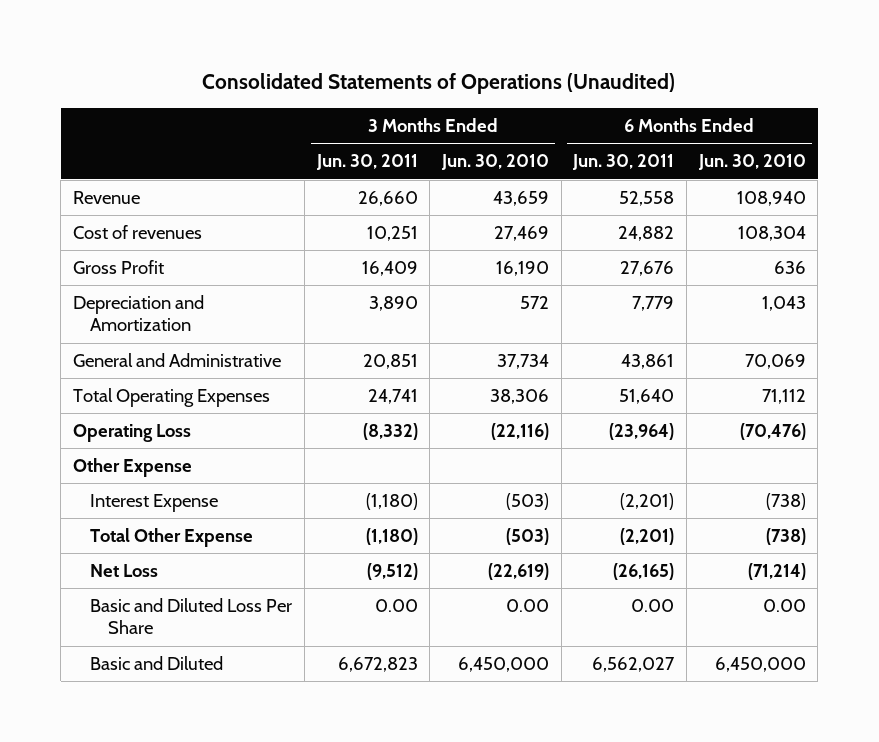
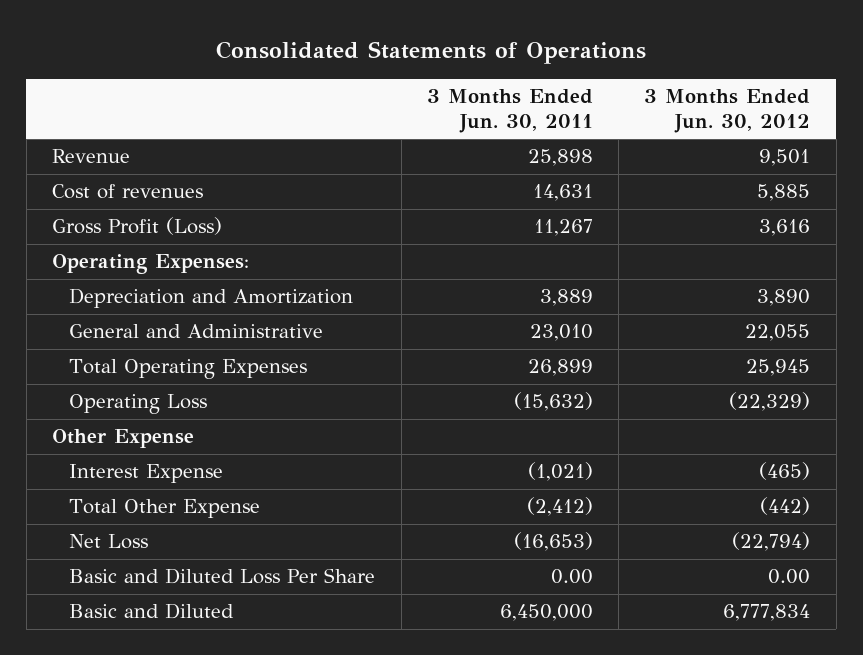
- Consolidated Statements of Operations (Unaudited)
+ Consolidated Statements of Operations
- | 3 Months Ended Jun. 30, 2011 | 3 Months Ended Jun. 30, 2010 | 6 Months Ended Jun. 30, 2011 | 6 Months Ended Jun. 30, 2010
+ | 3 Months Ended Jun. 30, 2011 | 3 Months Ended Jun. 30, 2012
- Revenue | 26,660 | 43,659 | 52,558 | 108,940
- Cost of revenues | 10,251 | 27,469 | 24,882 | 108,304
- Gross Profit | 16,409 | 16,190 | 27,676 | 636
- Depreciation and Amortization | 3,890 | 572 | 7,779 | 1,043
- General and Administrative | 20,851 | 37,734 | 43,861 | 70,069
- Total Operating Expenses | 24,741 | 38,306 | 51,640 | 71,112
- Operating Loss | (8,332) | (22,116) | (23,964) | (70,476)
+ Revenue | 25,898 | 9,501
+ Cost of revenues | 14,631 | 5,885
+ Gross Profit (Loss) | 11,267 | 3,616
+ Operating Expenses:
+ Depreciation and Amortization | 3,889 | 3,890
+ General and Administrative | 23,010 | 22,055
+ Total Operating Expenses | 26,899 | 25,945
+ Operating Loss | (15,632) | (22,329)
- Interest Expense | (1,180) | (503) | (2,201) | (738)
- Total Other Expense | (1,180) | (503) | (2,201) | (738)
- Net Loss | (9,512) | (22,619) | (26,165) | (71,214)
+ Interest Expense | (1,021) | (465)
+ Total Other Expense | (2,412) | (442)
+ Net Loss | (16,653) | (22,794)
- Basic and Diluted | 6,672,823 | 6,450,000 | 6,562,027 | 6,450,000
+ Basic and Diluted | 6,450,000 | 6,777,834

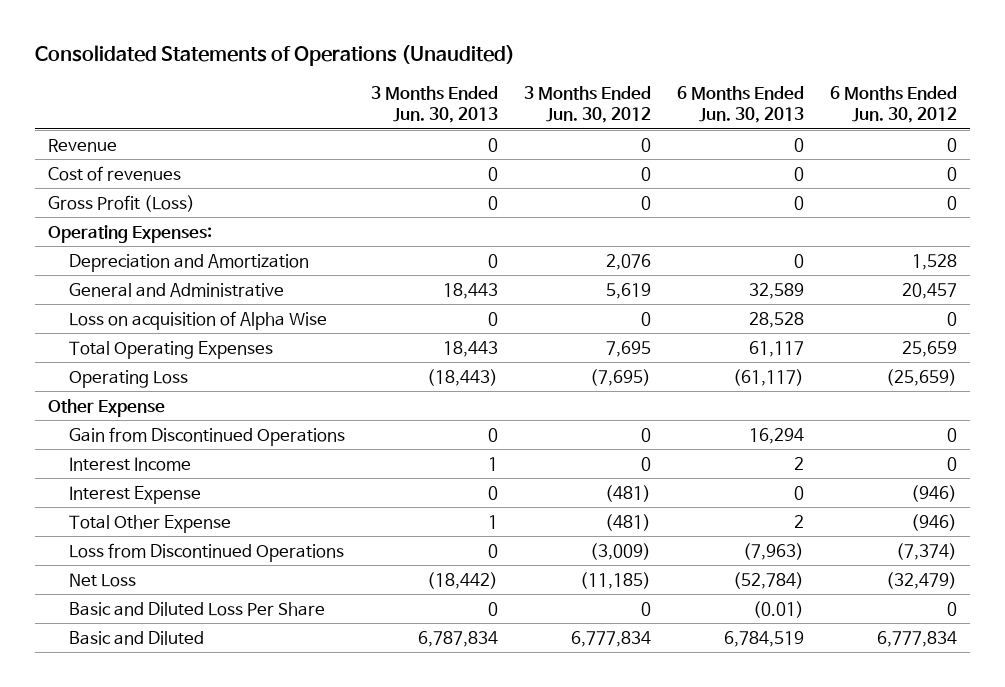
- Consolidated Statements of Operations
+ Consolidated Statements of Operations (Unaudited)
- | 3 Months Ended Jun. 30, 2011 | 3 Months Ended Jun. 30, 2012
+ | 3 Months Ended Jun. 30, 2013 | 3 Months Ended Jun. 30, 2012 | 6 Months Ended Jun. 30, 2013 | 6 Months Ended Jun. 30, 2012
- Revenue | 25,898 | 9,501
- Cost of revenues | 14,631 | 5,885
- Gross Profit (Loss) | 11,267 | 3,616
+ Revenue | 0 | 0 | 0 | 0
+ Cost of revenues | 0 | 0 | 0 | 0
+ Gross Profit (Loss) | 0 | 0 | 0 | 0
- Depreciation and Amortization | 3,889 | 3,890
- General and Administrative | 23,010 | 22,055
- Total Operating Expenses | 26,899 | 25,945
- Operating Loss | (15,632) | (22,329)
+ Depreciation and Amortization | 0 | 2,076 | 0 | 1,528
+ General and Administrative | 18,443 | 5,619 | 32,589 | 20,457
+ Loss on acquisition of Alpha Wise | 0 | 0 | 28,528 | 0
+ Total Operating Expenses | 18,443 | 7,695 | 61,117 | 25,659
+ Operating Loss | (18,443) | (7,695) | (61,117) | (25,659)
- Interest Expense | (1,021) | (465)
- Total Other Expense | (2,412) | (442)
- Net Loss | (16,653) | (22,794)
- Basic and Diluted Loss Per Share | 0.00 | 0.00
+ Gain from Discontinued Operations | 0 | 0 | 16,294 | 0
+ Interest Income | 1 | 0 | 2 | 0
+ Interest Expense | 0 | (481) | 0 | (946)
+ Total Other Expense | 1 | (481) | 2 | (946)
+ Loss from Discontinued Operations | 0 | (3,009) | (7,963) | (7,374)
+ Net Loss | (18,442) | (11,185) | (52,784) | (32,479)
+ Basic and Diluted Loss Per Share | 0 | 0 | (0.01) | 0

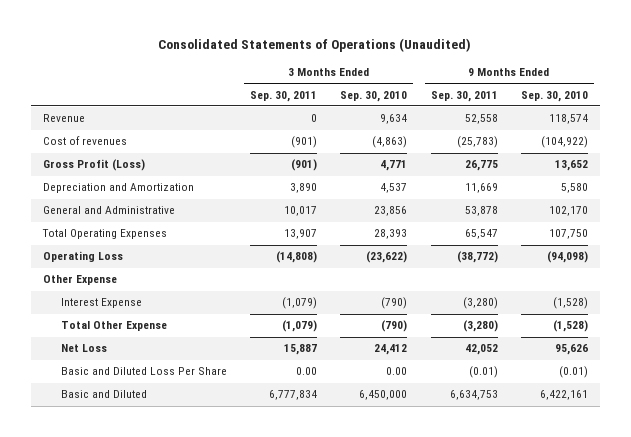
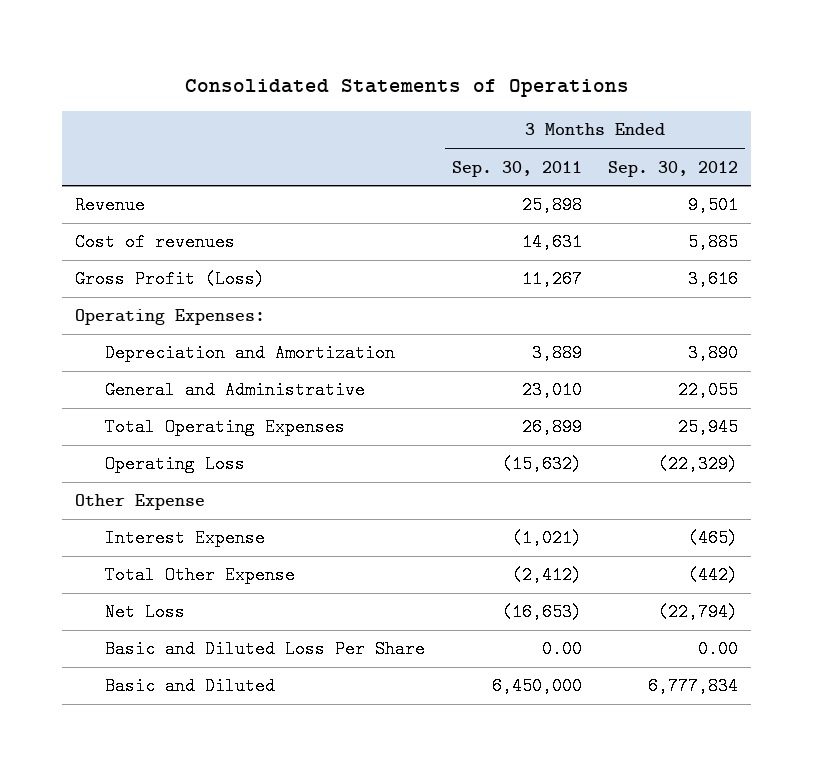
- Consolidated Statements of Operations (Unaudited)
+ Consolidated Statements of Operations
- | 3 Months Ended Sep. 30, 2011 | 3 Months Ended Sep. 30, 2010 | 9 Months Ended Sep. 30, 2011 | 9 Months Ended Sep. 30, 2010
+ | 3 Months Ended Sep. 30, 2011 | 3 Months Ended Sep. 30, 2012
- Revenue | 0 | 9,634 | 52,558 | 118,574
- Cost of revenues | (901) | (4,863) | (25,783) | (104,922)
- Gross Profit (Loss) | (901) | 4,771 | 26,775 | 13,652
- Depreciation and Amortization | 3,890 | 4,537 | 11,669 | 5,580
- General and Administrative | 10,017 | 23,856 | 53,878 | 102,170
- Total Operating Expenses | 13,907 | 28,393 | 65,547 | 107,750
- Operating Loss | (14,808) | (23,622) | (38,772) | (94,098)
+ Revenue | 25,898 | 9,501
+ Cost of revenues | 14,631 | 5,885
+ Gross Profit (Loss) | 11,267 | 3,616
+ Operating Expenses:
+ Depreciation and Amortization | 3,889 | 3,890
+ General and Administrative | 23,010 | 22,055
+ Total Operating Expenses | 26,899 | 25,945
+ Operating Loss | (15,632) | (22,329)
- Interest Expense | (1,079) | (790) | (3,280) | (1,528)
- Total Other Expense | (1,079) | (790) | (3,280) | (1,528)
- Net Loss | 15,887 | 24,412 | 42,052 | 95,626
+ Interest Expense | (1,021) | (465)
+ Total Other Expense | (2,412) | (442)
+ Net Loss | (16,653) | (22,794)
- Basic and Diluted | 6,777,834 | 6,450,000 | 6,634,753 | 6,422,161
+ Basic and Diluted | 6,450,000 | 6,777,834

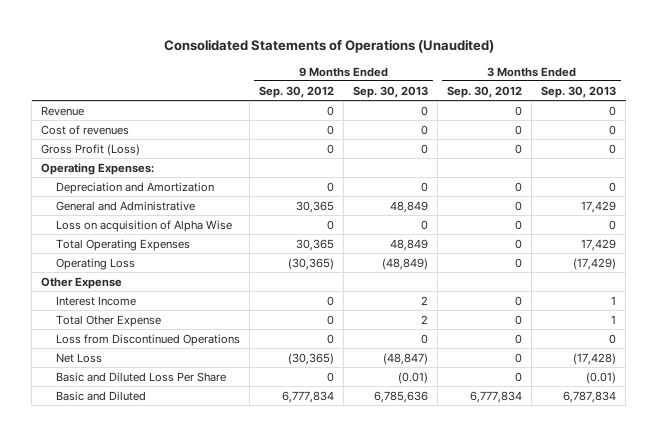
- Consolidated Statements of Operations
+ Consolidated Statements of Operations (Unaudited)
- | 3 Months Ended Sep. 30, 2011 | 3 Months Ended Sep. 30, 2012
+ | 9 Months Ended Sep. 30, 2012 | 9 Months Ended Sep. 30, 2013 | 3 Months Ended Sep. 30, 2012 | 3 Months Ended Sep. 30, 2013
- Revenue | 25,898 | 9,501
- Cost of revenues | 14,631 | 5,885
- Gross Profit (Loss) | 11,267 | 3,616
+ Revenue | 0 | 0 | 0 | 0
+ Cost of revenues | 0 | 0 | 0 | 0
+ Gross Profit (Loss) | 0 | 0 | 0 | 0
- Depreciation and Amortization | 3,889 | 3,890
- General and Administrative | 23,010 | 22,055
- Total Operating Expenses | 26,899 | 25,945
- Operating Loss | (15,632) | (22,329)
+ Depreciation and Amortization | 0 | 0 | 0 | 0
+ General and Administrative | 30,365 | 48,849 | 0 | 17,429
+ Loss on acquisition of Alpha Wise | 0 | 0 | 0 | 0
+ Total Operating Expenses | 30,365 | 48,849 | 0 | 17,429
+ Operating Loss | (30,365) | (48,849) | 0 | (17,429)
- Interest Expense | (1,021) | (465)
- Total Other Expense | (2,412) | (442)
- Net Loss | (16,653) | (22,794)
- Basic and Diluted Loss Per Share | 0.00 | 0.00
+ Interest Income | 0 | 2 | 0 | 1
+ Total Other Expense | 0 | 2 | 0 | 1
+ Loss from Discontinued Operations | 0 | 0 | 0 | 0
+ Net Loss | (30,365) | (48,847) | 0 | (17,428)
+ Basic and Diluted Loss Per Share | 0 | (0.01) | 0 | (0.01)

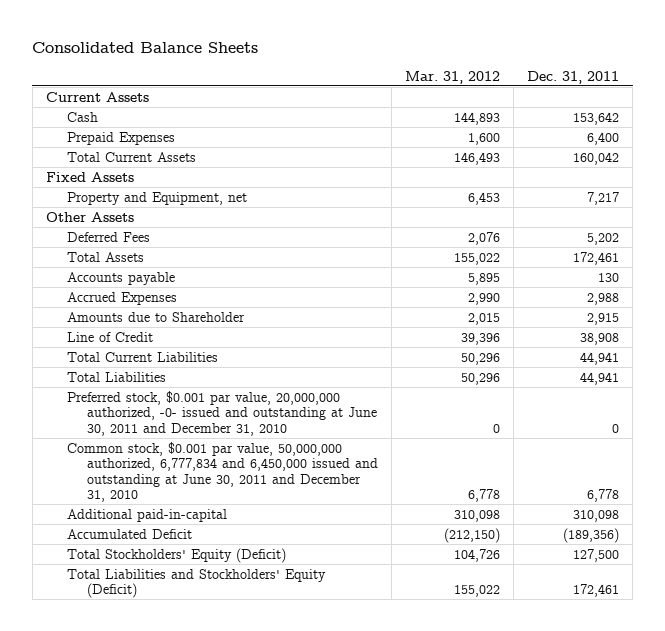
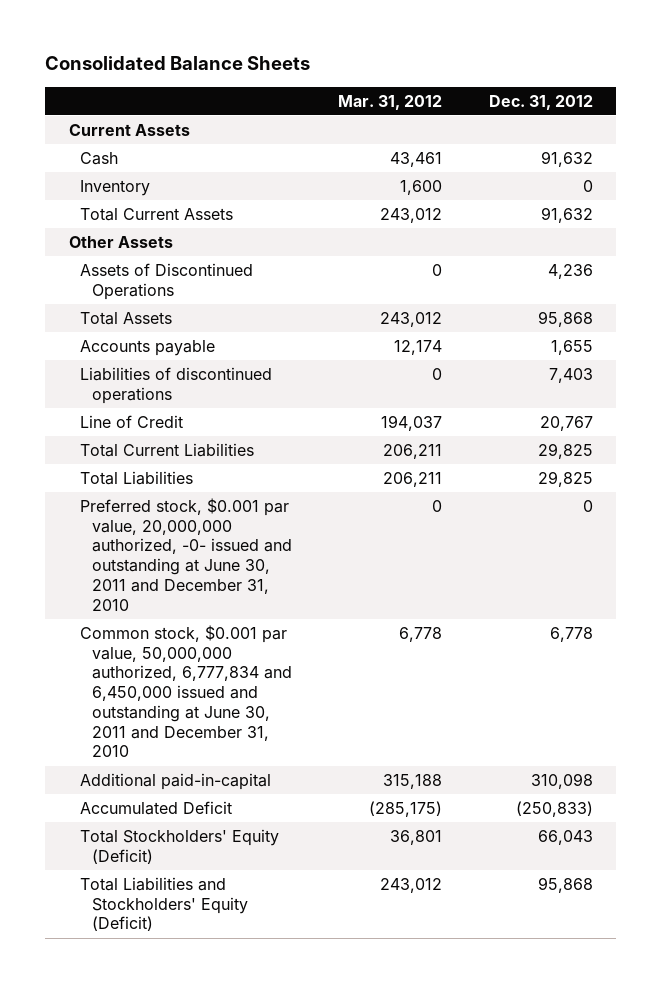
- | Mar. 31, 2012 | Dec. 31, 2011
+ | Mar. 31, 2012 | Dec. 31, 2012
- Cash | 144,893 | 153,642
- Prepaid Expenses | 1,600 | 6,400
- Total Current Assets | 146,493 | 160,042
- Fixed Assets
- Property and Equipment, net | 6,453 | 7,217
+ Cash | 43,461 | 91,632
+ Inventory | 1,600 | 0
+ Total Current Assets | 243,012 | 91,632
- Deferred Fees | 2,076 | 5,202
- Total Assets | 155,022 | 172,461
- Accounts payable | 5,895 | 130
- Accrued Expenses | 2,990 | 2,988
- Amounts due to Shareholder | 2,015 | 2,915
- Line of Credit | 39,396 | 38,908
- Total Current Liabilities | 50,296 | 44,941
- Total Liabilities | 50,296 | 44,941
+ Assets of Discontinued Operations | 0 | 4,236
+ Total Assets | 243,012 | 95,868
+ Accounts payable | 12,174 | 1,655
+ Liabilities of discontinued operations | 0 | 7,403
+ Line of Credit | 194,037 | 20,767
+ Total Current Liabilities | 206,211 | 29,825
+ Total Liabilities | 206,211 | 29,825
- Additional paid-in-capital | 310,098 | 310,098
- Accumulated Deficit | (212,150) | (189,356)
- Total Stockholders' Equity (Deficit) | 104,726 | 127,500
- Total Liabilities and Stockholders' Equity (Deficit) | 155,022 | 172,461
+ Additional paid-in-capital | 315,188 | 310,098
+ Accumulated Deficit | (285,175) | (250,833)
+ Total Stockholders' Equity (Deficit) | 36,801 | 66,043
+ Total Liabilities and Stockholders' Equity (Deficit) | 243,012 | 95,868

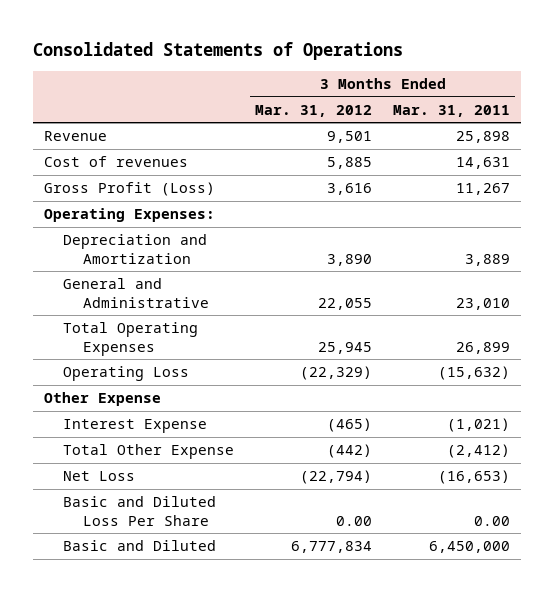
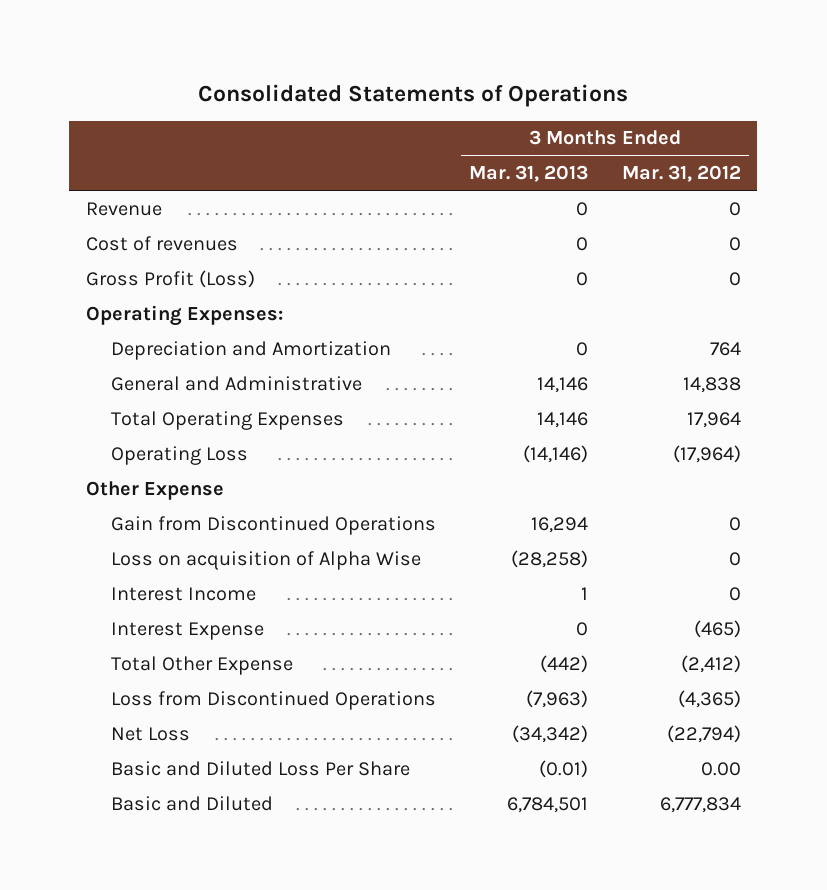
- | 3 Months Ended Mar. 31, 2012 | 3 Months Ended Mar. 31, 2011
+ | 3 Months Ended Mar. 31, 2013 | 3 Months Ended Mar. 31, 2012
- Revenue | 9,501 | 25,898
- Cost of revenues | 5,885 | 14,631
- Gross Profit (Loss) | 3,616 | 11,267
+ Revenue | 0 | 0
+ Cost of revenues | 0 | 0
+ Gross Profit (Loss) | 0 | 0
- Depreciation and Amortization | 3,890 | 3,889
- General and Administrative | 22,055 | 23,010
- Total Operating Expenses | 25,945 | 26,899
- Operating Loss | (22,329) | (15,632)
+ Depreciation and Amortization | 0 | 764
+ General and Administrative | 14,146 | 14,838
+ Total Operating Expenses | 14,146 | 17,964
+ Operating Loss | (14,146) | (17,964)
+ Gain from Discontinued Operations | 16,294 | 0
+ Loss on acquisition of Alpha Wise | (28,258) | 0
+ Interest Income | 1 | 0
- Total Other Expense | (442) | (2,412)
+ Total Other Expense | (442) | (2,412)
+ Loss from Discontinued Operations | (7,963) | (4,365)

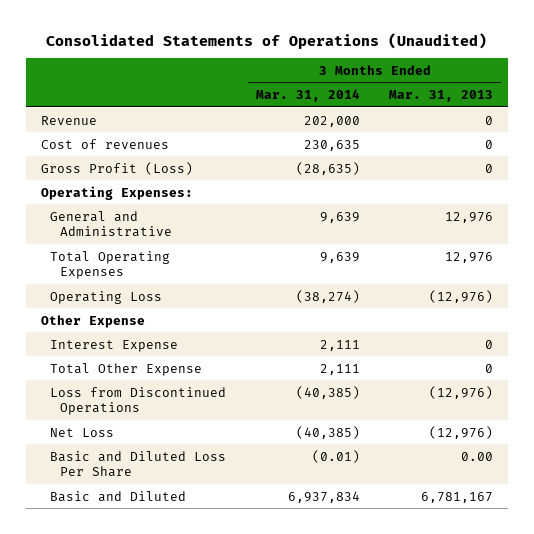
- Consolidated Statements of Operations
+ Consolidated Statements of Operations (Unaudited)
- | 3 Months Ended Mar. 31, 2013 | 3 Months Ended Mar. 31, 2012
+ | 3 Months Ended Mar. 31, 2014 | 3 Months Ended Mar. 31, 2013
- Depreciation and Amortization | 0 | 764
- General and Administrative | 14,146 | 14,838
- Total Operating Expenses | 14,146 | 17,964
- Operating Loss | (14,146) | (17,964)
+ General and Administrative | 9,639 | 12,976
+ Total Operating Expenses | 9,639 | 12,976
+ Operating Loss | (38,274) | (12,976)
- Gain from Discontinued Operations | 16,294 | 0
- Loss on acquisition of Alpha Wise | (28,258) | 0
- Interest Income | 1 | 0
- Total Other Expense | (442) | (2,412)
- Loss from Discontinued Operations | (7,963) | (4,365)
- Net Loss | (34,342) | (22,794)
- Basic and Diluted Loss Per Share | (0.01) | 0.00
- Basic and Diluted | 6,784,501 | 6,777,834
+ Total Other Expense | 2,111 | 0
+ Loss from Discontinued Operations | (40,385) | (12,976)
+ Net Loss | (40,385) | (12,976)
+ Basic and Diluted Loss Per Share | (0.01) | 0.00
+ Basic and Diluted | 6,937,834 | 6,781,167

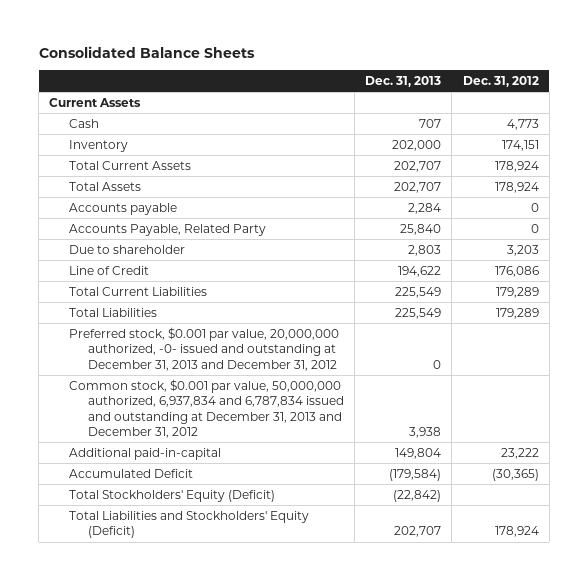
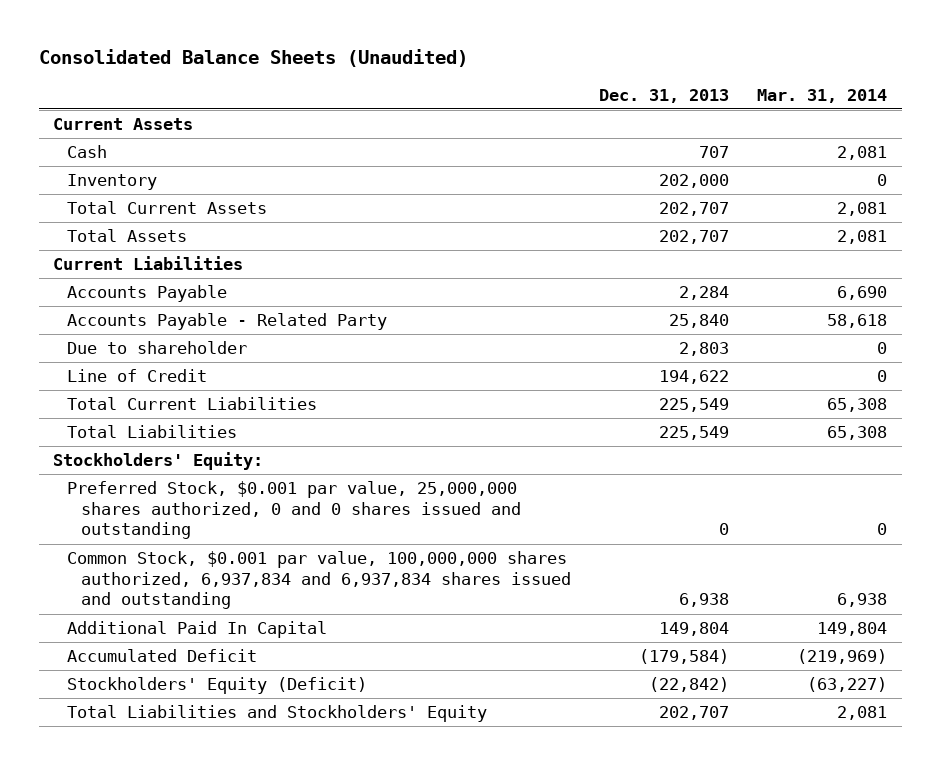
- Consolidated Balance Sheets
+ Consolidated Balance Sheets (Unaudited)
- | Dec. 31, 2013 | Dec. 31, 2012
+ | Dec. 31, 2013 | Mar. 31, 2014
- Accounts payable | 2,284 | 0
- Accounts Payable, Related Party | 25,840 | 0
+ Current Liabilities
+ Accounts Payable | 2,284 | 6,690
+ Accounts Payable - Related Party | 25,840 | 58,618
- Preferred stock, $0.001 par value, 20,000,000 authorized, -0- issued and outstanding at December 31, 2013 and December 31, 2012 | 0 |
- Common stock, $0.001 par value, 50,000,000 authorized, 6,937,834 and 6,787,834 issued and outstanding at December 31, 2013 and December 31, 2012 | 3,938 |
- Additional paid-in-capital | 149,804 | 23,222
+ Stockholders' Equity:
+ Preferred Stock, $0.001 par value, 25,000,000 shares authorized, 0 and 0 shares issued and outstanding | 0 | 0
+ Common Stock, $0.001 par value, 100,000,000 shares authorized, 6,937,834 and 6,937,834 shares issued and outstanding | 6,938 | 6,938
+ Additional Paid In Capital | 149,804 | 149,804
- Total Stockholders' Equity (Deficit) | (22,842) |
- Total Liabilities and Stockholders' Equity (Deficit) | 202,707 | 178,924
+ Stockholders' Equity (Deficit) | (22,842) | (63,227)
+ Total Liabilities and Stockholders' Equity | 202,707 | 2,081

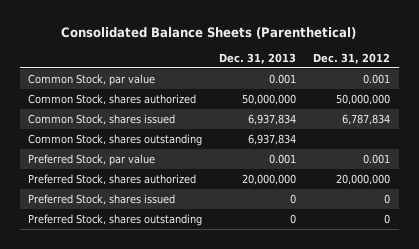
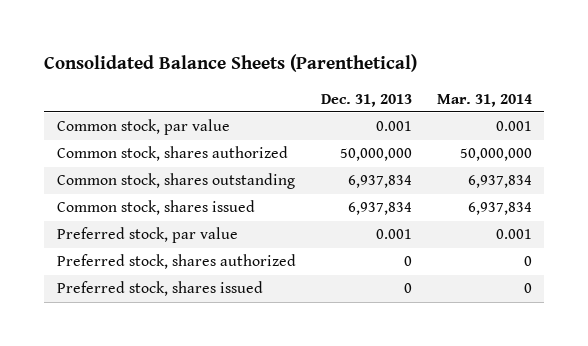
- | Dec. 31, 2013 | Dec. 31, 2012
+ | Dec. 31, 2013 | Mar. 31, 2014
- Common Stock, par value | 0.001 | 0.001
- Common Stock, shares authorized | 50,000,000 | 50,000,000
- Common Stock, shares issued | 6,937,834 | 6,787,834
- Common Stock, shares outstanding | 6,937,834 |
- Preferred Stock, par value | 0.001 | 0.001
- Preferred Stock, shares authorized | 20,000,000 | 20,000,000
- Preferred Stock, shares issued | 0 | 0
- Preferred Stock, shares outstanding | 0 | 0
+ Common stock, par value | 0.001 | 0.001
+ Common stock, shares authorized | 50,000,000 | 50,000,000
+ Common stock, shares outstanding | 6,937,834 | 6,937,834
+ Common stock, shares issued | 6,937,834 | 6,937,834
+ Preferred stock, par value | 0.001 | 0.001
+ Preferred stock, shares authorized | 0 | 0
+ Preferred stock, shares issued | 0 | 0

